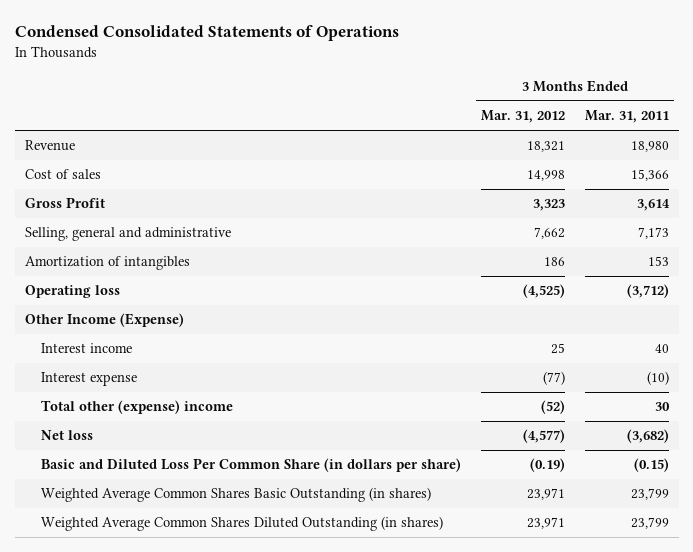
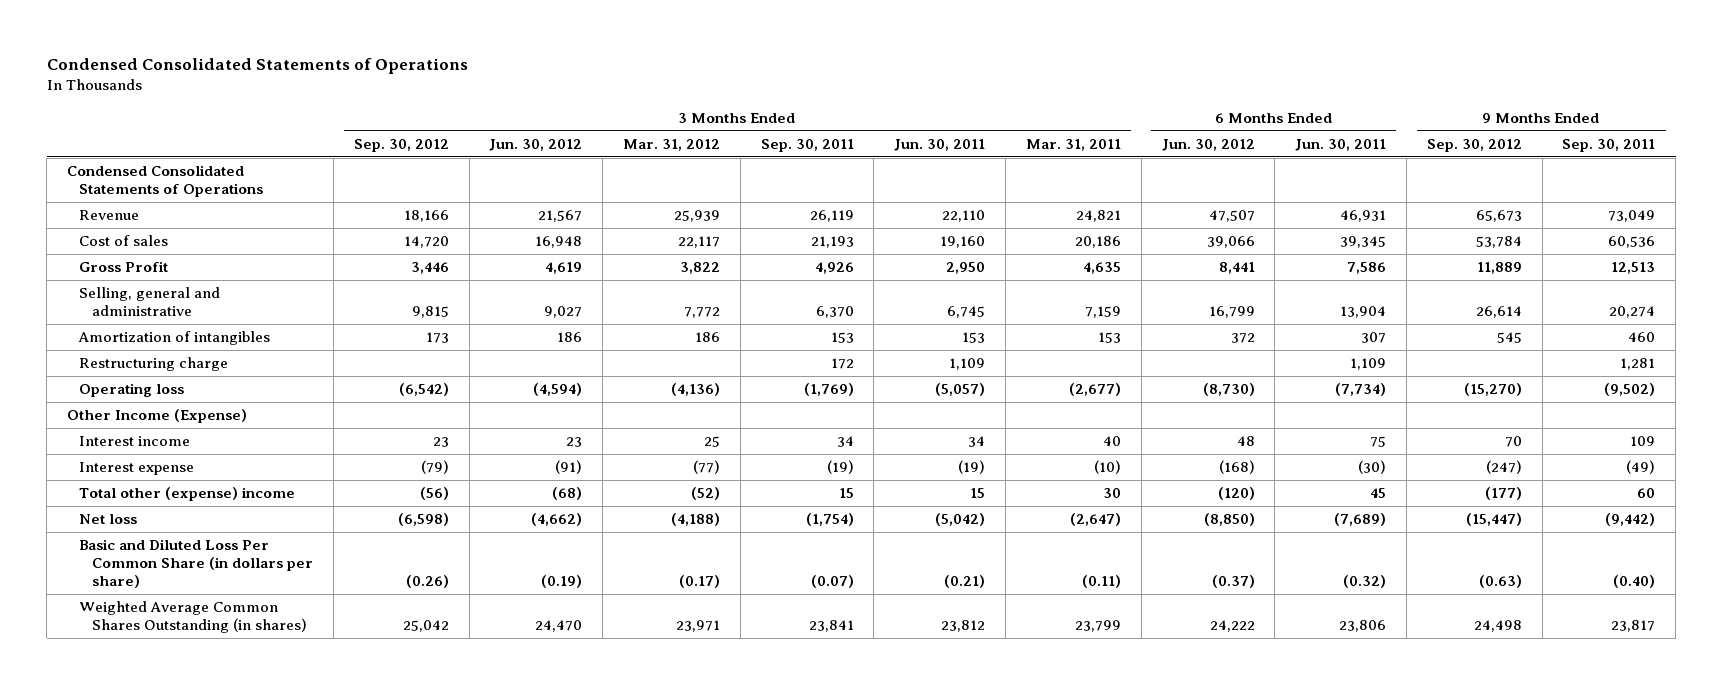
- | 3 Months Ended Mar. 31, 2012 | 3 Months Ended Mar. 31, 2011
+ | 3 Months Ended Sep. 30, 2012 | 3 Months Ended Jun. 30, 2012 | 3 Months Ended Mar. 31, 2012 | 3 Months Ended Sep. 30, 2011 | 3 Months Ended Jun. 30, 2011 | 3 Months Ended Mar. 31, 2011 | 6 Months Ended Jun. 30, 2012 | 6 Months Ended Jun. 30, 2011 | 9 Months Ended Sep. 30, 2012 | 9 Months Ended Sep. 30, 2011
- Revenue | 18,321 | 18,980
- Cost of sales | 14,998 | 15,366
- Gross Profit | 3,323 | 3,614
- Selling, general and administrative | 7,662 | 7,173
+ Condensed Consolidated Statements of Operations
+ Revenue | 18,166 | 21,567 | 25,939 | 26,119 | 22,110 | 24,821 | 47,507 | 46,931 | 65,673 | 73,049
+ Cost of sales | 14,720 | 16,948 | 22,117 | 21,193 | 19,160 | 20,186 | 39,066 | 39,345 | 53,784 | 60,536
+ Gross Profit | 3,446 | 4,619 | 3,822 | 4,926 | 2,950 | 4,635 | 8,441 | 7,586 | 11,889 | 12,513
+ Selling, general and administrative | 9,815 | 9,027 | 7,772 | 6,370 | 6,745 | 7,159 | 16,799 | 13,904 | 26,614 | 20,274
- Operating loss | (4,525) | (3,712)
+ Restructuring charge | | | | 172 | 1,109 | | | 1,109 | | 1,281
+ Operating loss | (6,542) | (4,594) | (4,136) | (1,769) | (5,057) | (2,677) | (8,730) | (7,734) | (15,270) | (9,502)
- Net loss | (4,577) | (3,682)
- Basic and Diluted Loss Per Common Share (in dollars per share) | (0.19) | (0.15)
- Weighted Average Common Shares Basic Outstanding (in shares) | 23,971 | 23,799
- Weighted Average Common Shares Diluted Outstanding (in shares) | 23,971 | 23,799
+ Net loss | (6,598) | (4,662) | (4,188) | (1,754) | (5,042) | (2,647) | (8,850) | (7,689) | (15,447) | (9,442)
+ Basic and Diluted Loss Per Common Share (in dollars per share) | (0.26) | (0.19) | (0.17) | (0.07) | (0.21) | (0.11) | (0.37) | (0.32) | (0.63) | (0.40)
+ Weighted Average Common Shares Outstanding (in shares) | 25,042 | 24,470 | 23,971 | 23,841 | 23,812 | 23,799 | 24,222 | 23,806 | 24,498 | 23,817

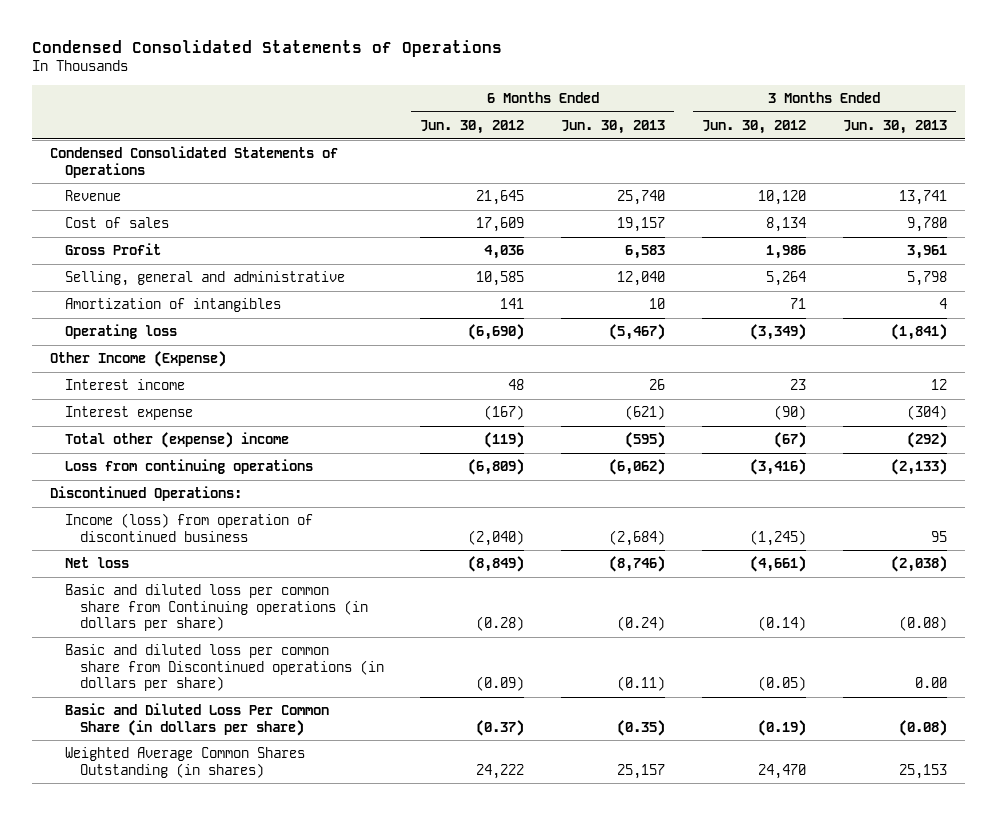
- | 3 Months Ended Sep. 30, 2012 | 3 Months Ended Jun. 30, 2012 | 3 Months Ended Mar. 31, 2012 | 3 Months Ended Sep. 30, 2011 | 3 Months Ended Jun. 30, 2011 | 3 Months Ended Mar. 31, 2011 | 6 Months Ended Jun. 30, 2012 | 6 Months Ended Jun. 30, 2011 | 9 Months Ended Sep. 30, 2012 | 9 Months Ended Sep. 30, 2011
+ | 6 Months Ended Jun. 30, 2012 | 6 Months Ended Jun. 30, 2013 | 3 Months Ended Jun. 30, 2012 | 3 Months Ended Jun. 30, 2013
- Revenue | 18,166 | 21,567 | 25,939 | 26,119 | 22,110 | 24,821 | 47,507 | 46,931 | 65,673 | 73,049
- Cost of sales | 14,720 | 16,948 | 22,117 | 21,193 | 19,160 | 20,186 | 39,066 | 39,345 | 53,784 | 60,536
- Gross Profit | 3,446 | 4,619 | 3,822 | 4,926 | 2,950 | 4,635 | 8,441 | 7,586 | 11,889 | 12,513
- Selling, general and administrative | 9,815 | 9,027 | 7,772 | 6,370 | 6,745 | 7,159 | 16,799 | 13,904 | 26,614 | 20,274
- Amortization of intangibles | 173 | 186 | 186 | 153 | 153 | 153 | 372 | 307 | 545 | 460
- Restructuring charge | | | | 172 | 1,109 | | | 1,109 | | 1,281
- Operating loss | (6,542) | (4,594) | (4,136) | (1,769) | (5,057) | (2,677) | (8,730) | (7,734) | (15,270) | (9,502)
+ Revenue | 21,645 | 25,740 | 10,120 | 13,741
+ Cost of sales | 17,609 | 19,157 | 8,134 | 9,780
+ Gross Profit | 4,036 | 6,583 | 1,986 | 3,961
+ Selling, general and administrative | 10,585 | 12,040 | 5,264 | 5,798
+ Amortization of intangibles | 141 | 10 | 71 | 4
+ Operating loss | (6,690) | (5,467) | (3,349) | (1,841)
- Interest expense | (79) | (91) | (77) | (19) | (19) | (10) | (168) | (30) | (247) | (49)
- Total other (expense) income | (56) | (68) | (52) | 15 | 15 | 30 | (120) | 45 | (177) | 60
- Net loss | (6,598) | (4,662) | (4,188) | (1,754) | (5,042) | (2,647) | (8,850) | (7,689) | (15,447) | (9,442)
+ Interest expense | (167) | (621) | (90) | (304)
+ Total other (expense) income | (119) | (595) | (67) | (292)
+ Loss from continuing operations | (6,809) | (6,062) | (3,416) | (2,133)
+ Discontinued Operations:
+ Income (loss) from operation of discontinued business | (2,040) | (2,684) | (1,245) | 95
+ Net loss | (8,849) | (8,746) | (4,661) | (2,038)
+ Basic and diluted loss per common share from Continuing operations (in dollars per share) | (0.28) | (0.24) | (0.14) | (0.08)
+ Basic and diluted loss per common share from Discontinued operations (in dollars per share) | (0.09) | (0.11) | (0.05) | 0.00

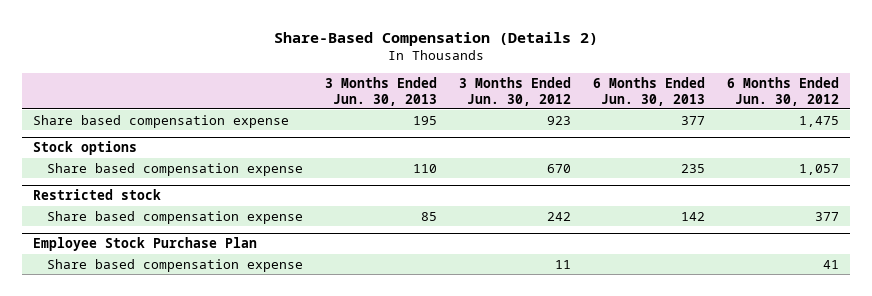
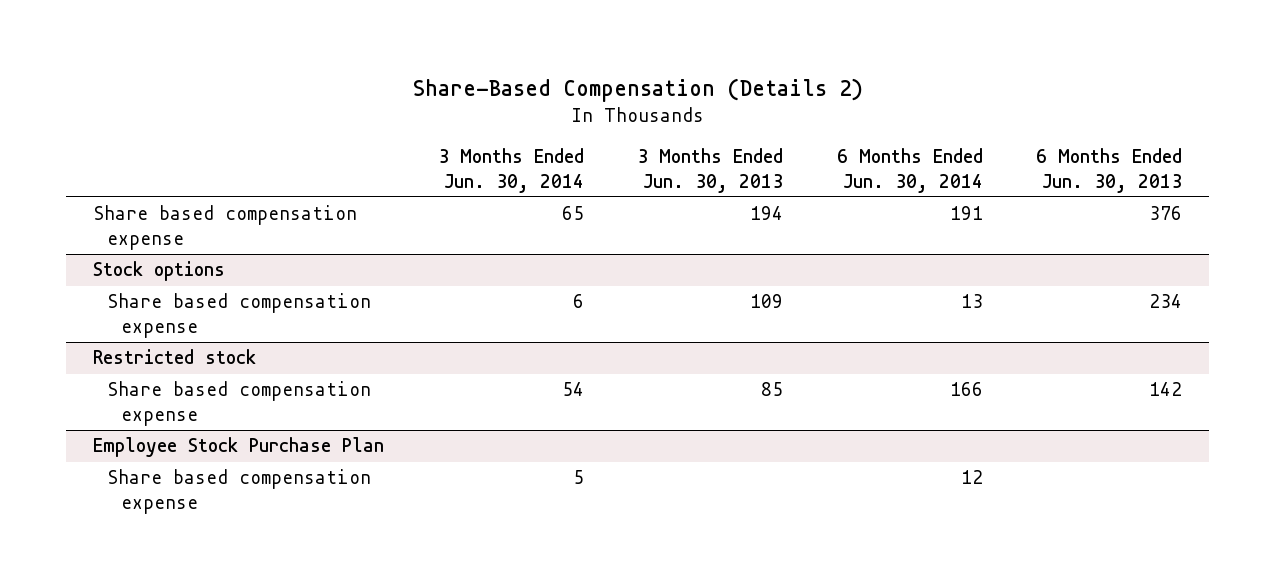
- | 3 Months Ended Jun. 30, 2013 | 3 Months Ended Jun. 30, 2012 | 6 Months Ended Jun. 30, 2013 | 6 Months Ended Jun. 30, 2012
+ | 3 Months Ended Jun. 30, 2014 | 3 Months Ended Jun. 30, 2013 | 6 Months Ended Jun. 30, 2014 | 6 Months Ended Jun. 30, 2013
- Share based compensation expense | 195 | 923 | 377 | 1,475
+ Share based compensation expense | 65 | 194 | 191 | 376
@ Stock options
- Share based compensation expense | 110 | 670 | 235 | 1,057
+ Share based compensation expense | 6 | 109 | 13 | 234

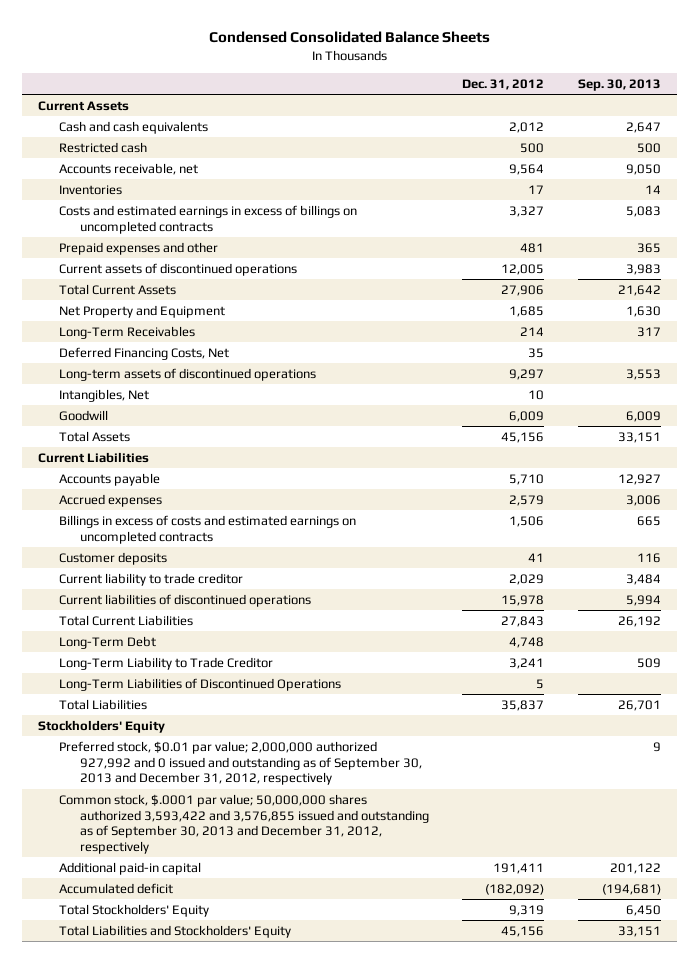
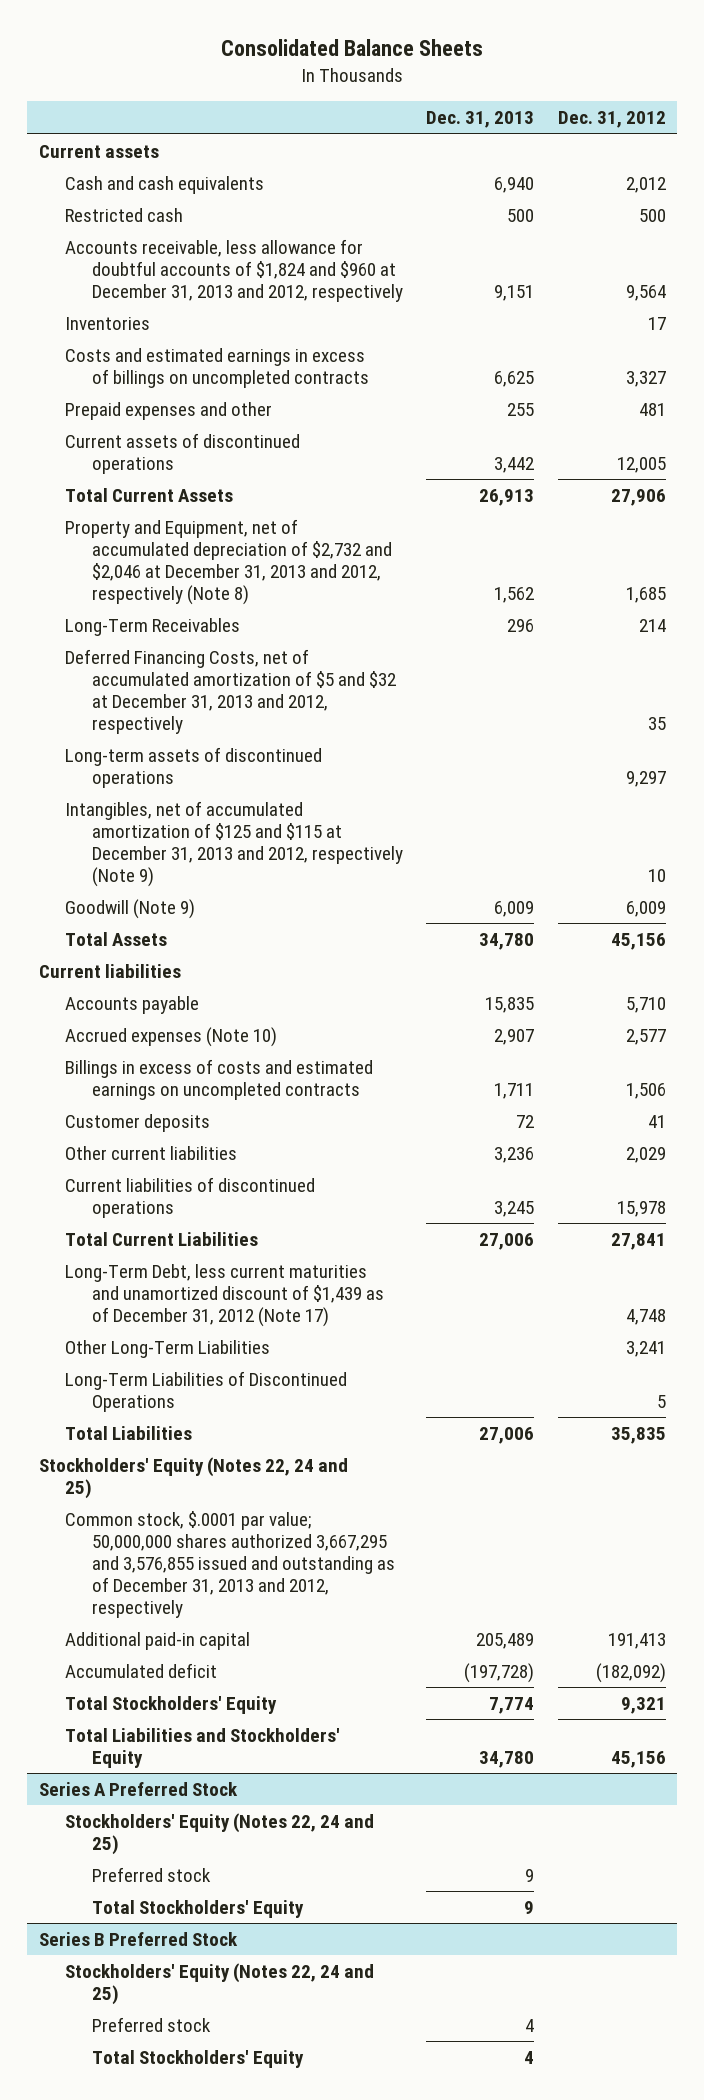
- Condensed Consolidated Balance Sheets
+ Consolidated Balance Sheets
- | Dec. 31, 2012 | Sep. 30, 2013
+ | Dec. 31, 2013 | Dec. 31, 2012
- Current Assets
+ Current assets
- Accounts receivable, net | 9,564 | 9,050
+ Accounts receivable, less allowance for doubtful accounts of $1,824 and $960 at December 31, 2013 and 2012, respectively | 9,151 | 9,564
- Net Property and Equipment | 1,685 | 1,630
+ Property and Equipment, net of accumulated depreciation of $2,732 and $2,046 at December 31, 2013 and 2012, respectively (Note 8) | 1,562 | 1,685
- Deferred Financing Costs, Net | 35 |
+ Deferred Financing Costs, net of accumulated amortization of $5 and $32 at December 31, 2013 and 2012, respectively | | 35
- Intangibles, Net | 10 |
- Goodwill | 6,009 | 6,009
+ Intangibles, net of accumulated amortization of $125 and $115 at December 31, 2013 and 2012, respectively (Note 9) | | 10
+ Goodwill (Note 9) | 6,009 | 6,009
- Current Liabilities
+ Current liabilities
- Accrued expenses | 2,579 | 3,006
+ Accrued expenses (Note 10) | 2,907 | 2,577
- Current liability to trade creditor | 2,029 | 3,484
+ Other current liabilities | 3,236 | 2,029
- Total Current Liabilities | 27,843 | 26,192
- Long-Term Debt | 4,748 |
- Long-Term Liability to Trade Creditor | 3,241 | 509
+ Total Current Liabilities | 27,006 | 27,841
+ Long-Term Debt, less current maturities and unamortized discount of $1,439 as of December 31, 2012 (Note 17) | | 4,748
+ Other Long-Term Liabilities | | 3,241
- Total Liabilities | 35,837 | 26,701
- Stockholders' Equity
- Preferred stock, $0.01 par value; 2,000,000 authorized 927,992 and 0 issued and outstanding as of September 30, 2013 and December 31, 2012, respectively | | 9
- Common stock, $.0001 par value; 50,000,000 shares authorized 3,593,422 and 3,576,855 issued and outstanding as of September 30, 2013 and December 31, 2012, respectively
- Additional paid-in capital | 191,411 | 201,122
+ Total Liabilities | 27,006 | 35,835
+ Stockholders' Equity (Notes 22, 24 and 25)
+ Common stock, $.0001 par value; 50,000,000 shares authorized 3,667,295 and 3,576,855 issued and outstanding as of December 31, 2013 and 2012, respectively
+ Additional paid-in capital | 205,489 | 191,413
- Total Stockholders' Equity | 9,319 | 6,450
+ Total Stockholders' Equity | 7,774 | 9,321
+ Series A Preferred Stock
+ Stockholders' Equity (Notes 22, 24 and 25)
+ Preferred stock | 9 |
+ Total Stockholders' Equity | 9 |
+ Series B Preferred Stock
+ Stockholders' Equity (Notes 22, 24 and 25)
+ Preferred stock | 4 |
+ Total Stockholders' Equity | 4 |

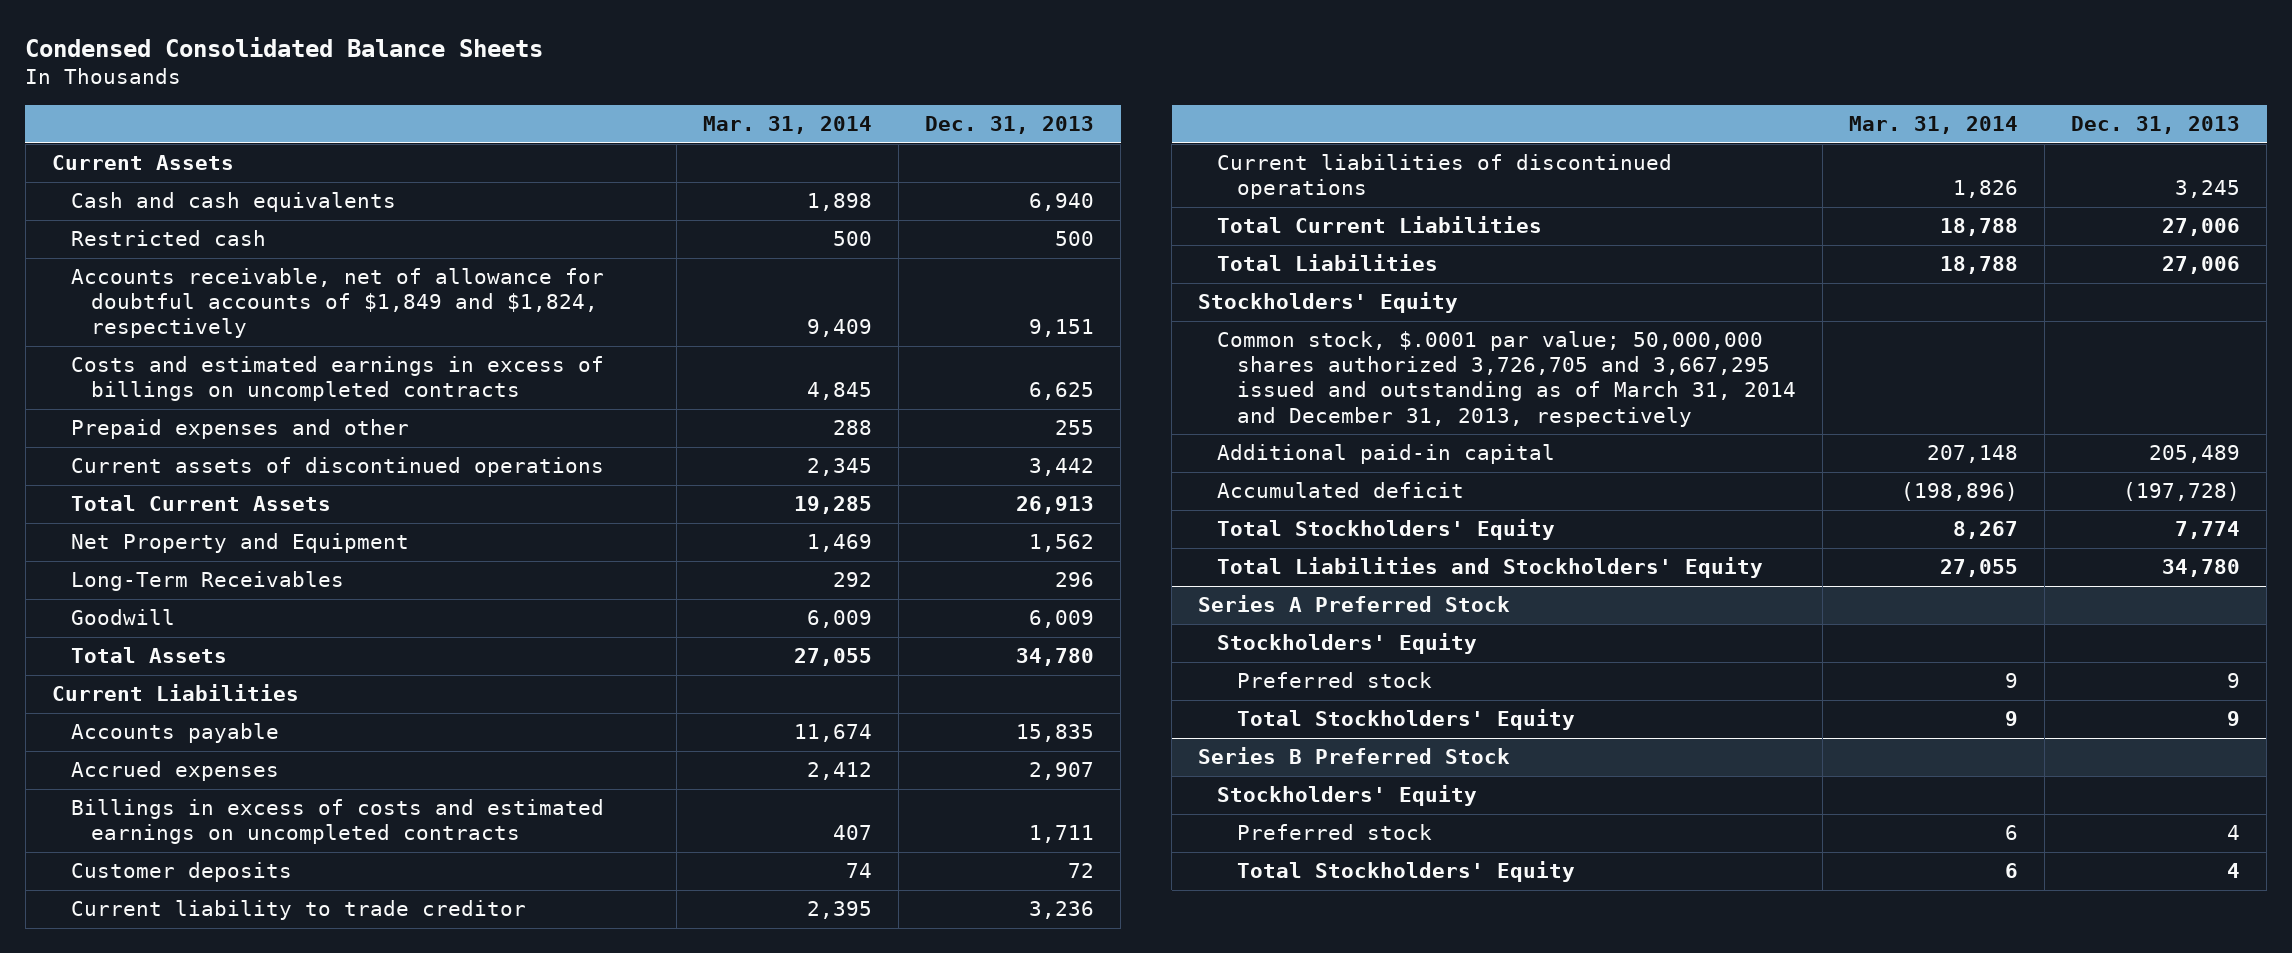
- Consolidated Balance Sheets
+ Condensed Consolidated Balance Sheets
- | Dec. 31, 2013 | Dec. 31, 2012
+ | Mar. 31, 2014 | Dec. 31, 2013
- Current assets
+ Current Assets
- Accounts receivable, less allowance for doubtful accounts of $1,824 and $960 at December 31, 2013 and 2012, respectively | 9,151 | 9,564
- Inventories | | 17
+ Accounts receivable, net of allowance for doubtful accounts of $1,849 and $1,824, respectively | 9,409 | 9,151
- Property and Equipment, net of accumulated depreciation of $2,732 and $2,046 at December 31, 2013 and 2012, respectively (Note 8) | 1,562 | 1,685
+ Net Property and Equipment | 1,469 | 1,562
- Deferred Financing Costs, net of accumulated amortization of $5 and $32 at December 31, 2013 and 2012, respectively | | 35
- Long-term assets of discontinued operations | | 9,297
- Intangibles, net of accumulated amortization of $125 and $115 at December 31, 2013 and 2012, respectively (Note 9) | | 10
- Goodwill (Note 9) | 6,009 | 6,009
+ Goodwill | 6,009 | 6,009
- Current liabilities
+ Current Liabilities
- Accrued expenses (Note 10) | 2,907 | 2,577
+ Accrued expenses | 2,412 | 2,907
- Other current liabilities | 3,236 | 2,029
+ Current liability to trade creditor | 2,395 | 3,236
- Long-Term Debt, less current maturities and unamortized discount of $1,439 as of December 31, 2012 (Note 17) | | 4,748
- Other Long-Term Liabilities | | 3,241
- Long-Term Liabilities of Discontinued Operations | | 5
- Stockholders' Equity (Notes 22, 24 and 25)
- Common stock, $.0001 par value; 50,000,000 shares authorized 3,667,295 and 3,576,855 issued and outstanding as of December 31, 2013 and 2012, respectively
+ Stockholders' Equity
+ Common stock, $.0001 par value; 50,000,000 shares authorized 3,726,705 and 3,667,295 issued and outstanding as of March 31, 2014 and December 31, 2013, respectively
@ Series A Preferred Stock
- Stockholders' Equity (Notes 22, 24 and 25)
+ Stockholders' Equity
@ Series B Preferred Stock
- Stockholders' Equity (Notes 22, 24 and 25)
+ Stockholders' Equity

